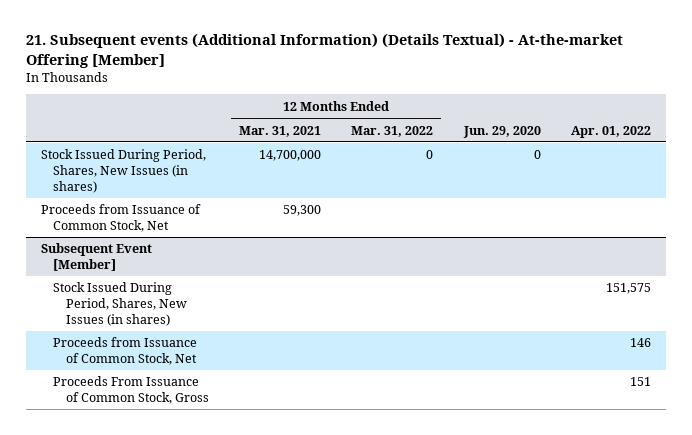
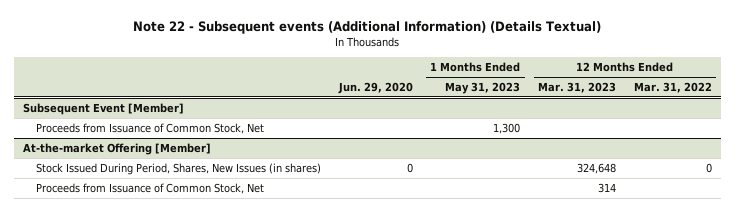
- 21. Subsequent events (Additional Information) (Details Textual) - At-the-market Offering [Member]
+ Note 22 - Subsequent events (Additional Information) (Details Textual)
- | 12 Months Ended Mar. 31, 2021 | 12 Months Ended Mar. 31, 2022 | Jun. 29, 2020 | Apr. 01, 2022
+ | Jun. 29, 2020 | 1 Months Ended May 31, 2023 | 12 Months Ended Mar. 31, 2023 | 12 Months Ended Mar. 31, 2022
- Stock Issued During Period, Shares, New Issues (in shares) | 14,700,000 | 0 | 0 |
- Proceeds from Issuance of Common Stock, Net | 59,300 | | |
@ Subsequent Event [Member]
- Stock Issued During Period, Shares, New Issues (in shares) | | | | 151,575
- Proceeds From Issuance of Common Stock, Gross | | | | 151
+ At-the-market Offering [Member]
+ Stock Issued During Period, Shares, New Issues (in shares) | 0 | | 324,648 | 0
+ Proceeds from Issuance of Common Stock, Net | | | 314 |

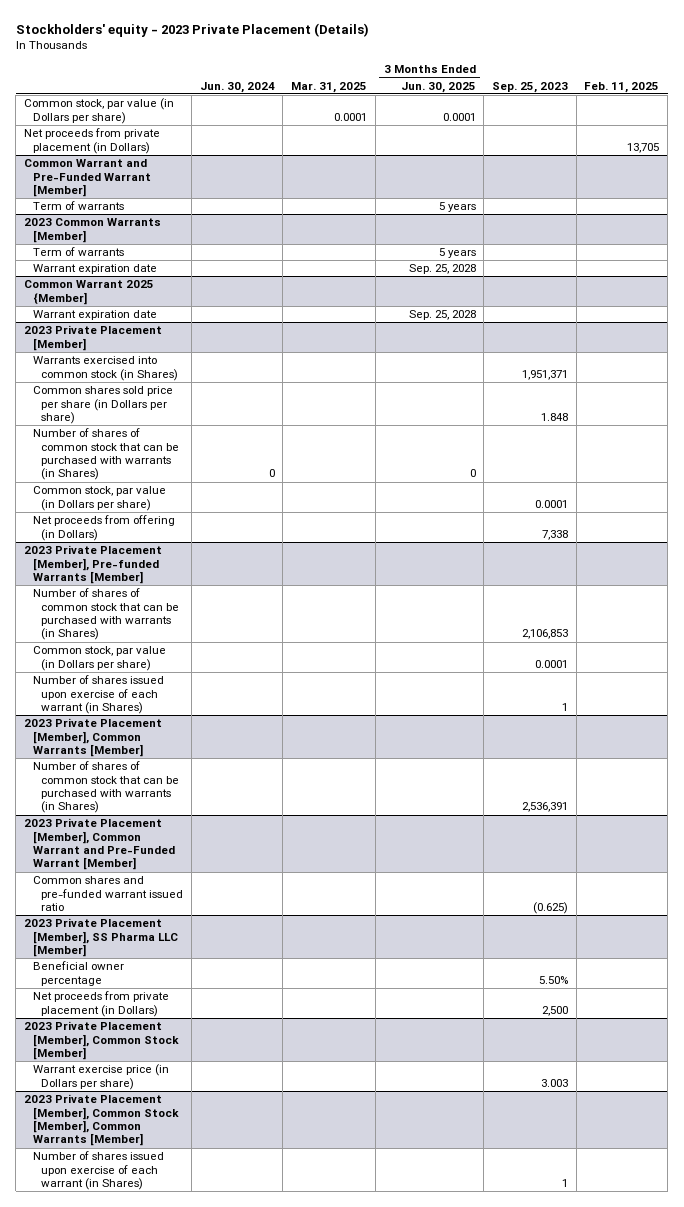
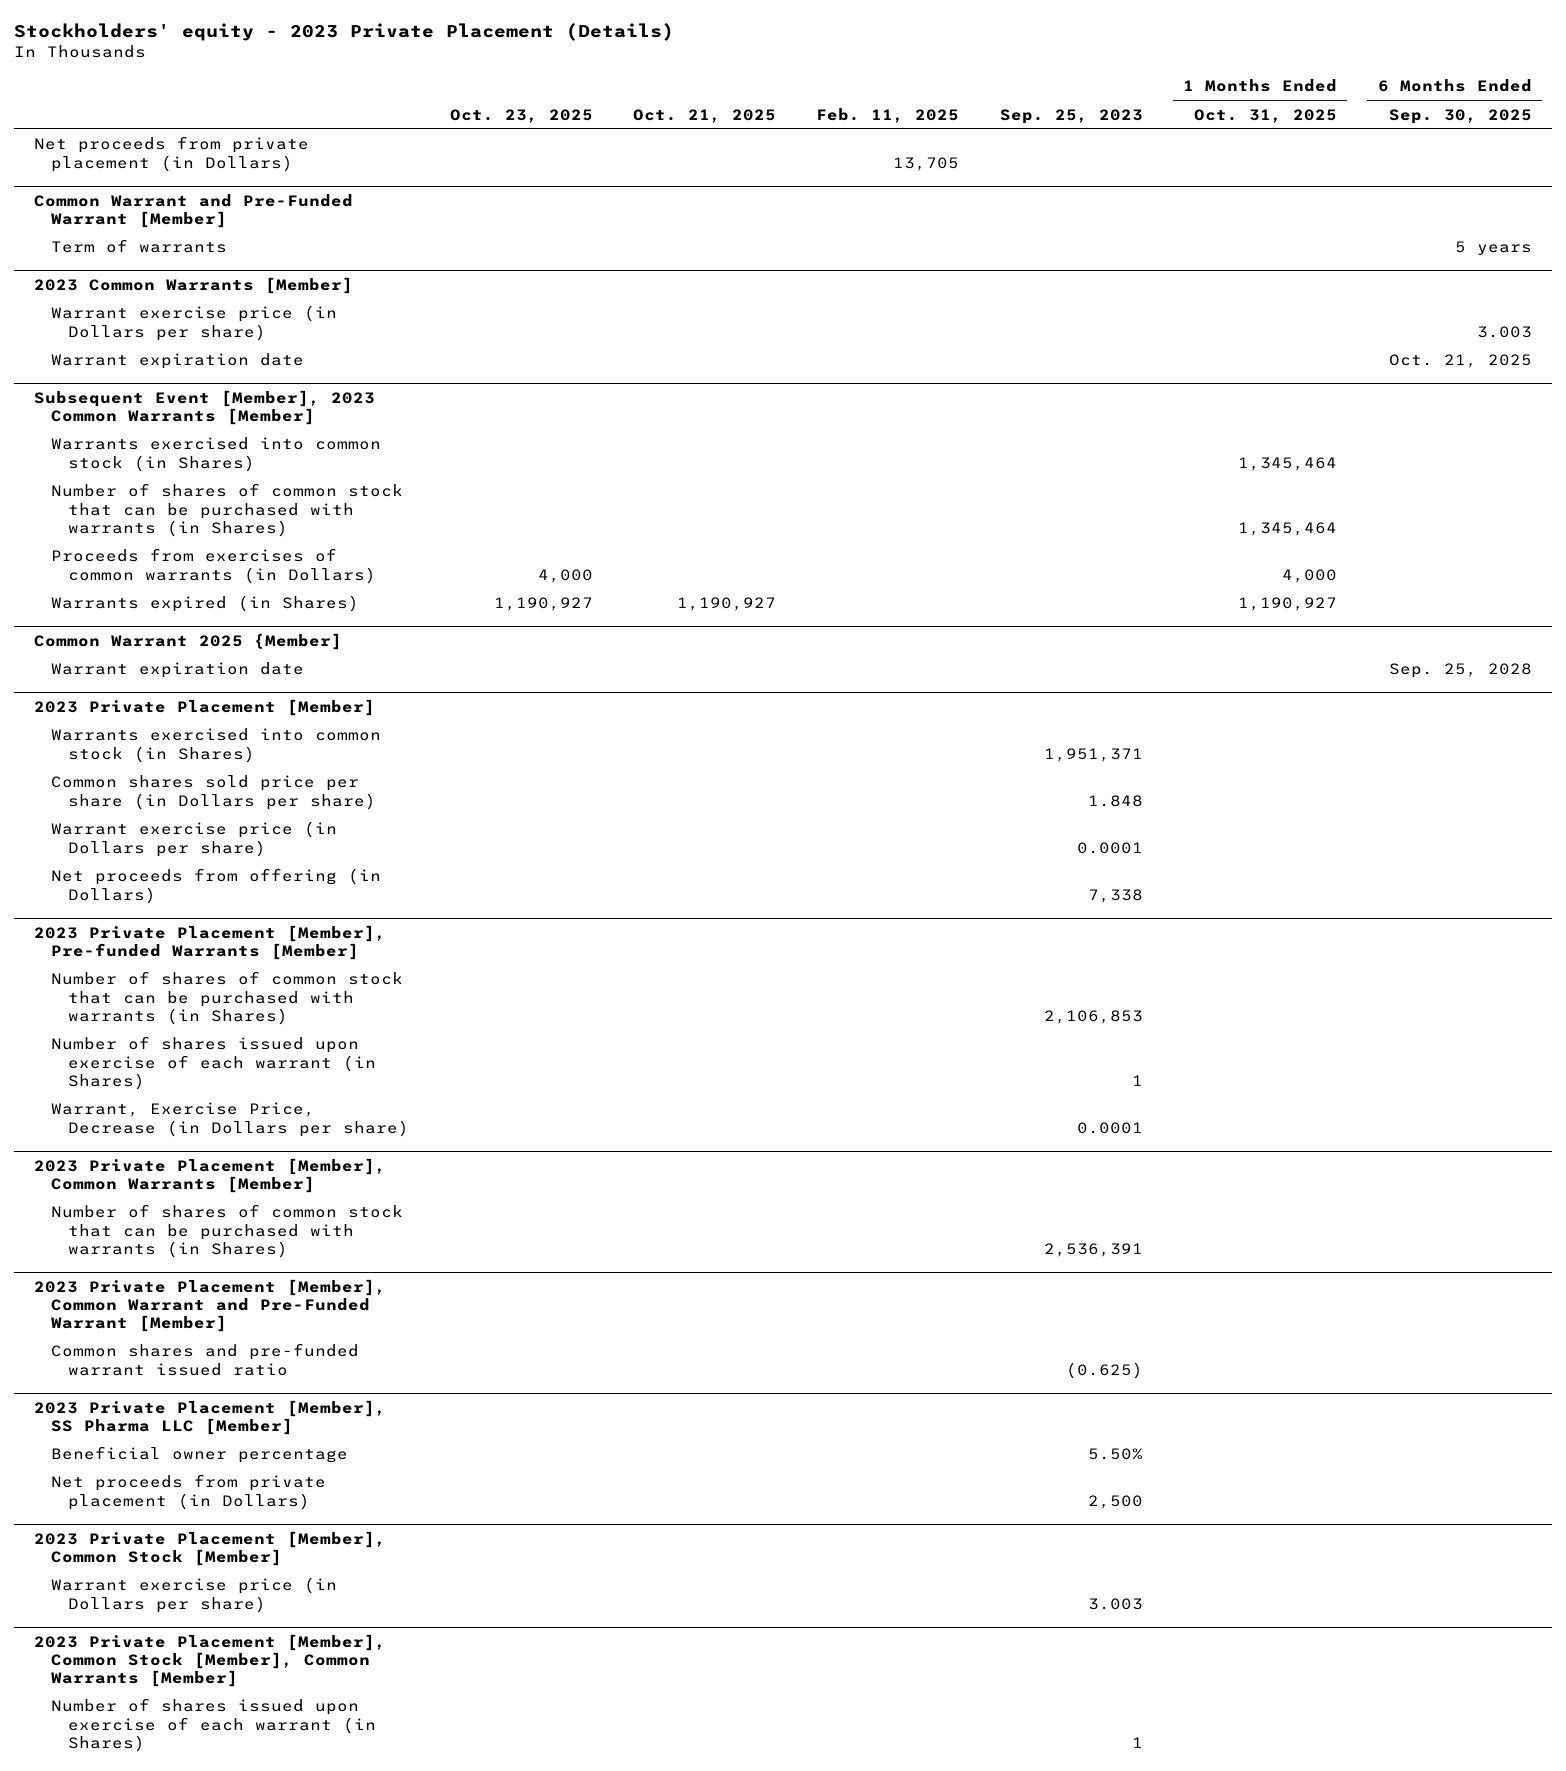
- | Jun. 30, 2024 | Mar. 31, 2025 | 3 Months Ended Jun. 30, 2025 | Sep. 25, 2023 | Feb. 11, 2025
+ | Oct. 23, 2025 | Oct. 21, 2025 | Feb. 11, 2025 | Sep. 25, 2023 | 1 Months Ended Oct. 31, 2025 | 6 Months Ended Sep. 30, 2025
- Common stock, par value (in Dollars per share) | | 0.0001 | 0.0001 | |
@ 2023 Common Warrants [Member]
- Term of warrants | | | 5 years | |
+ Warrant exercise price (in Dollars per share) | | | | | | 3.003
+ Subsequent Event [Member], 2023 Common Warrants [Member]
+ Warrants exercised into common stock (in Shares) | | | | | 1,345,464 |
+ Number of shares of common stock that can be purchased with warrants (in Shares) | | | | | 1,345,464 |
+ Proceeds from exercises of common warrants (in Dollars) | 4,000 | | | | 4,000 |
+ Warrants expired (in Shares) | 1,190,927 | 1,190,927 | | | 1,190,927 |
@ 2023 Private Placement [Member]
- Number of shares of common stock that can be purchased with warrants (in Shares) | 0 | | 0 | |
- Common stock, par value (in Dollars per share) | | | | 0.0001 |
+ Warrant exercise price (in Dollars per share) | | | | 0.0001 | |
@ 2023 Private Placement [Member], Pre-funded Warrants [Member]
- Common stock, par value (in Dollars per share) | | | | 0.0001 |
+ Warrant, Exercise Price, Decrease (in Dollars per share) | | | | 0.0001 | |

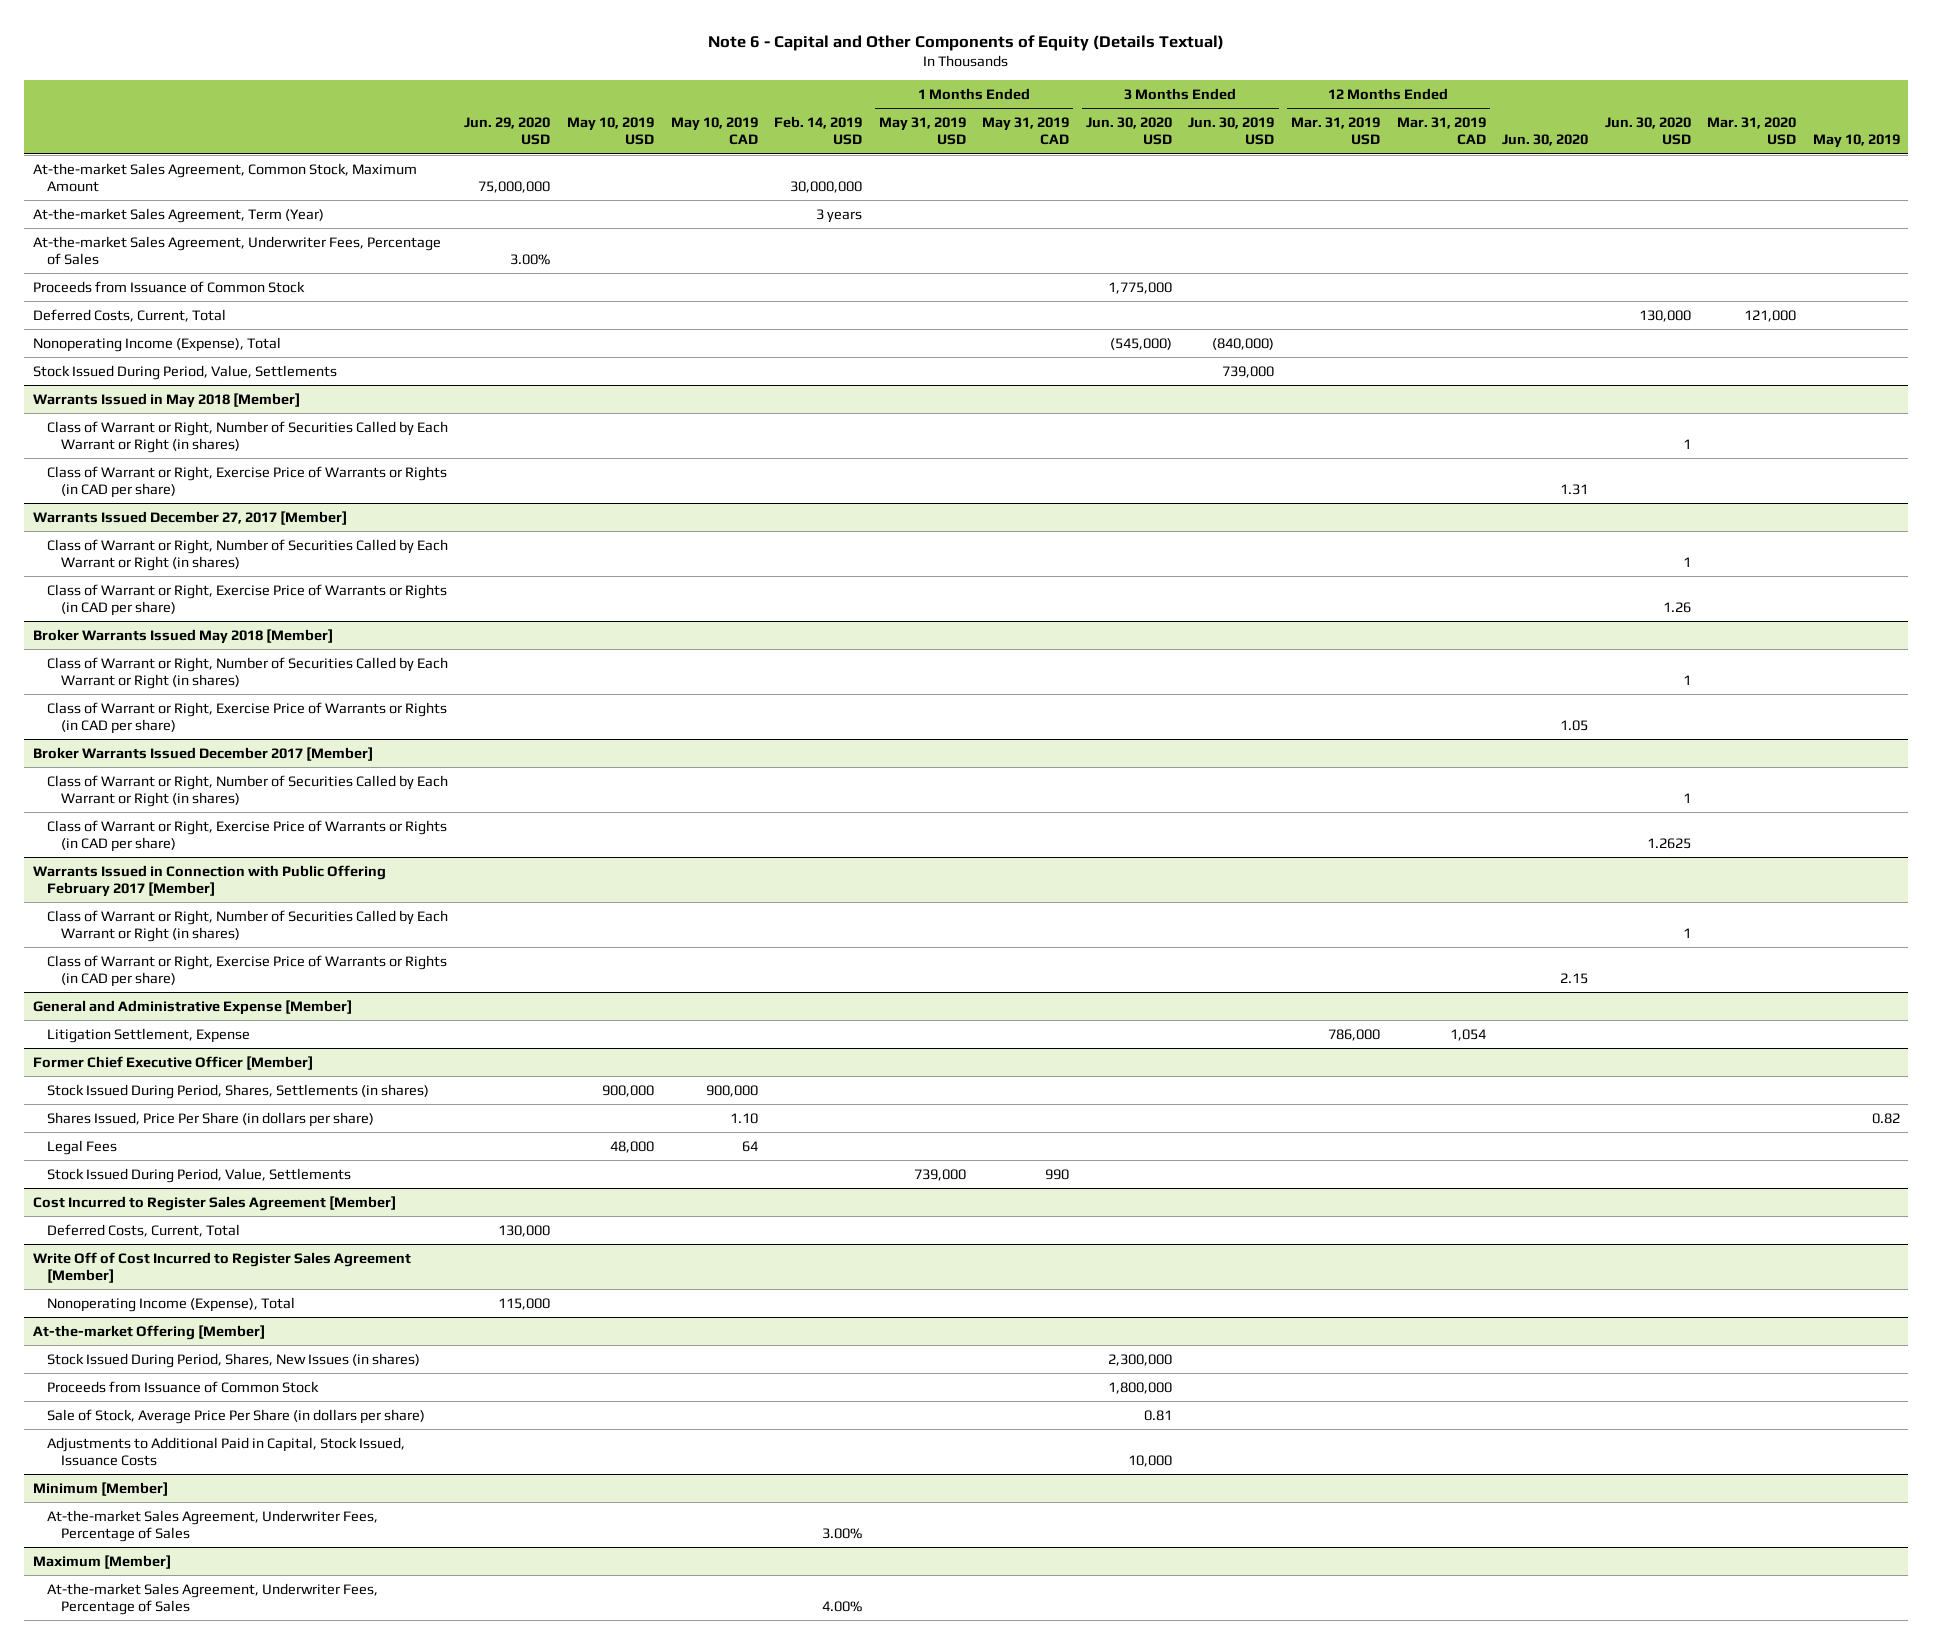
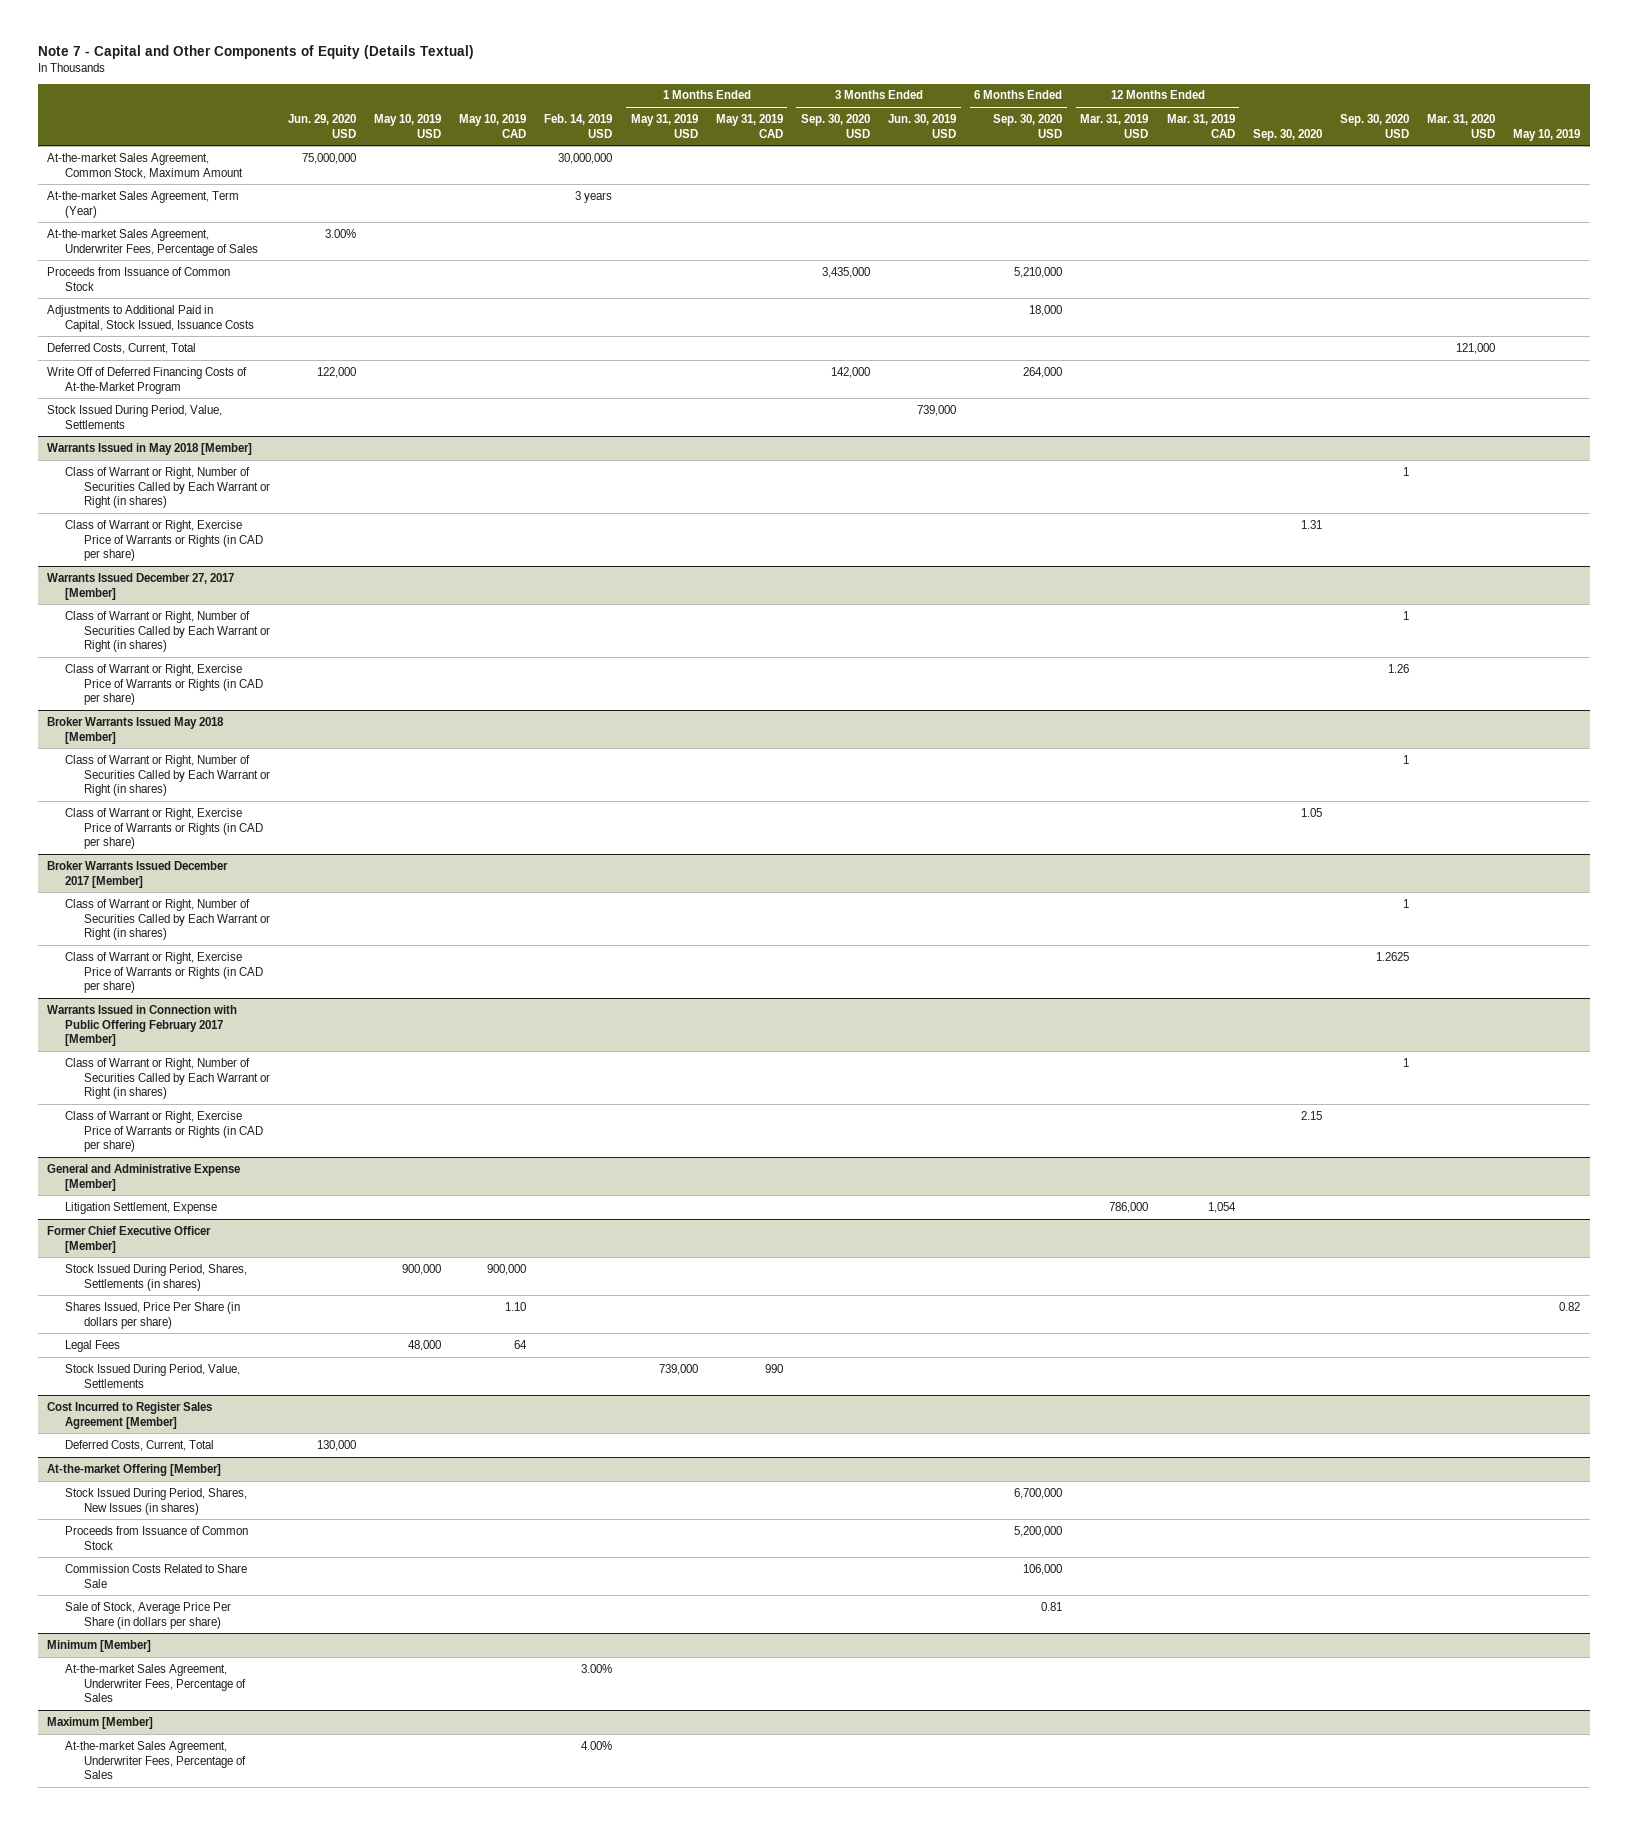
- Note 6 - Capital and Other Components of Equity (Details Textual)
+ Note 7 - Capital and Other Components of Equity (Details Textual)
- | Jun. 29, 2020 USD | May 10, 2019 USD | May 10, 2019 CAD | Feb. 14, 2019 USD | 1 Months Ended May 31, 2019 USD | 1 Months Ended May 31, 2019 CAD | 3 Months Ended Jun. 30, 2020 USD | 3 Months Ended Jun. 30, 2019 USD | 12 Months Ended Mar. 31, 2019 USD | 12 Months Ended Mar. 31, 2019 CAD | Jun. 30, 2020 | Jun. 30, 2020 USD | Mar. 31, 2020 USD | May 10, 2019
+ | Jun. 29, 2020 USD | May 10, 2019 USD | May 10, 2019 CAD | Feb. 14, 2019 USD | 1 Months Ended May 31, 2019 USD | 1 Months Ended May 31, 2019 CAD | 3 Months Ended Sep. 30, 2020 USD | 3 Months Ended Jun. 30, 2019 USD | 6 Months Ended Sep. 30, 2020 USD | 12 Months Ended Mar. 31, 2019 USD | 12 Months Ended Mar. 31, 2019 CAD | Sep. 30, 2020 | Sep. 30, 2020 USD | Mar. 31, 2020 USD | May 10, 2019
+ Adjustments to Additional Paid in Capital, Stock Issued, Issuance Costs | | | | | | | | | 18,000 | | | | | |
- Nonoperating Income (Expense), Total | | | | | | | (545,000) | (840,000) | | | | | |
+ Write Off of Deferred Financing Costs of At-the-Market Program | 122,000 | | | | | | 142,000 | | 264,000 | | | | | |
- Write Off of Cost Incurred to Register Sales Agreement [Member]
- Nonoperating Income (Expense), Total | 115,000 | | | | | | | | | | | | |
@ At-the-market Offering [Member]
+ Commission Costs Related to Share Sale | | | | | | | | | 106,000 | | | | | |
- Adjustments to Additional Paid in Capital, Stock Issued, Issuance Costs | | | | | | | 10,000 | | | | | | |

